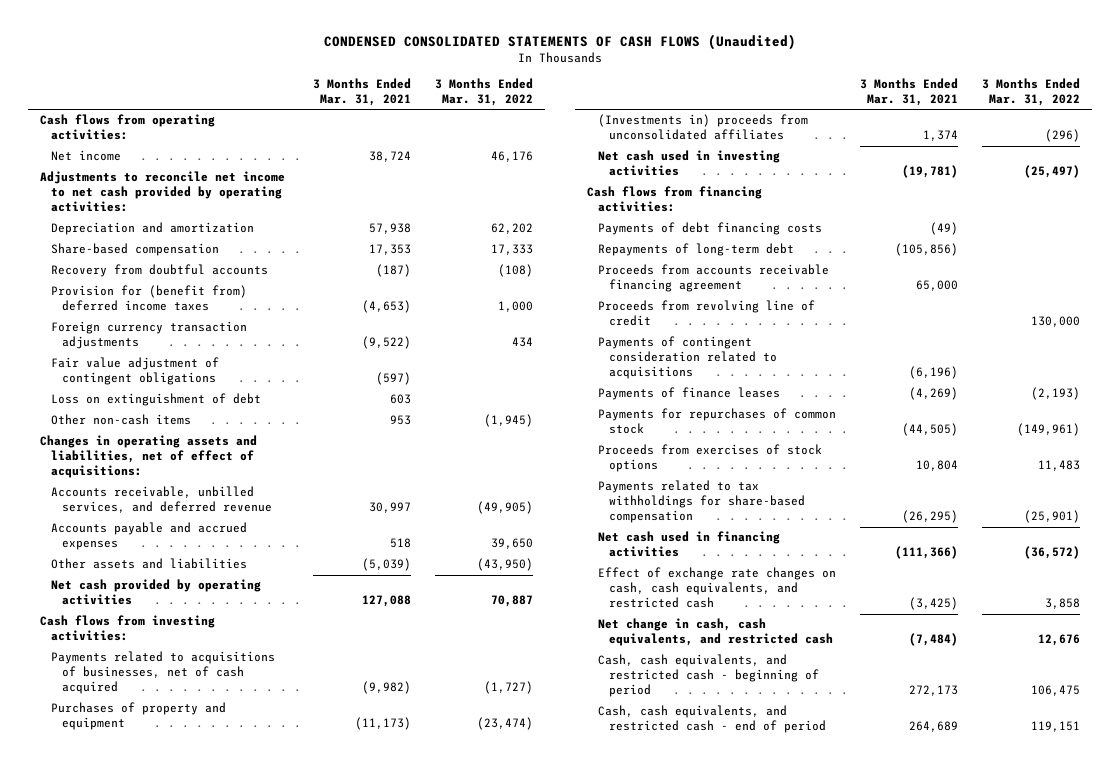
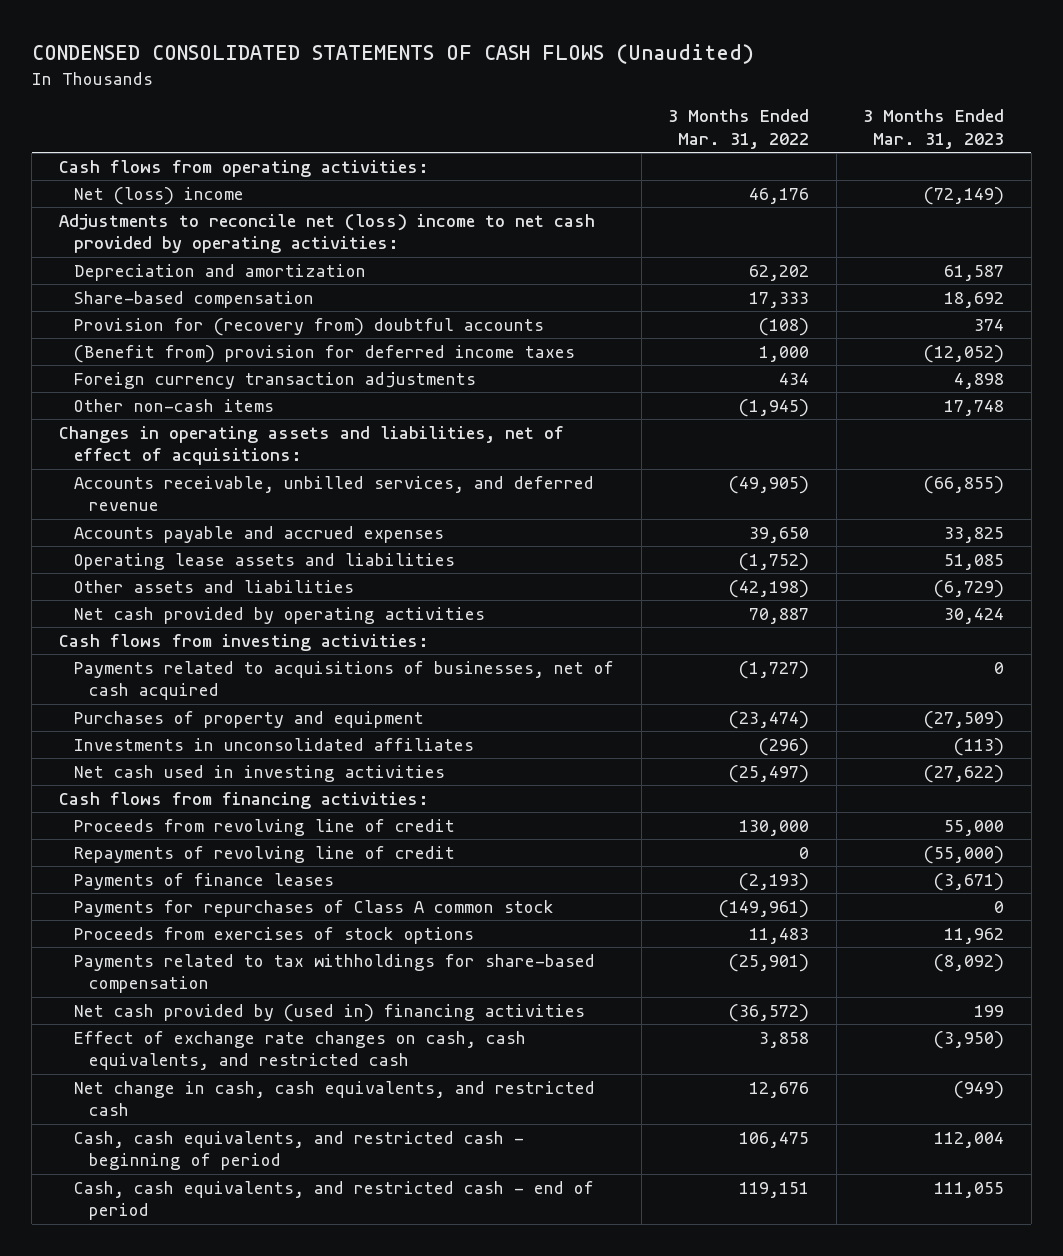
- | 3 Months Ended Mar. 31, 2021 | 3 Months Ended Mar. 31, 2022
+ | 3 Months Ended Mar. 31, 2022 | 3 Months Ended Mar. 31, 2023
- Net income | 38,724 | 46,176
- Adjustments to reconcile net income to net cash provided by operating activities:
+ Net (loss) income | 46,176 | (72,149)
+ Adjustments to reconcile net (loss) income to net cash provided by operating activities:
- Recovery from doubtful accounts | (187) | (108)
- Provision for (benefit from) deferred income taxes | (4,653) | 1,000
+ Provision for (recovery from) doubtful accounts | (108) | 374
+ (Benefit from) provision for deferred income taxes | 1,000 | (12,052)
- Fair value adjustment of contingent obligations | (597) |
- Loss on extinguishment of debt | 603 |
- Other assets and liabilities | (5,039) | (43,950)
+ Operating lease assets and liabilities | (1,752) | 51,085
+ Other assets and liabilities | (42,198) | (6,729)
- (Investments in) proceeds from unconsolidated affiliates | 1,374 | (296)
+ Investments in unconsolidated affiliates | (296) | (113)
- Payments of debt financing costs | (49) |
- Repayments of long-term debt | (105,856) |
- Proceeds from accounts receivable financing agreement | 65,000 |
- Payments of contingent consideration related to acquisitions | (6,196) |
+ Repayments of revolving line of credit | 0 | (55,000)
- Payments for repurchases of common stock | (44,505) | (149,961)
+ Payments for repurchases of Class A common stock | (149,961) | 0
- Net cash used in financing activities | (111,366) | (36,572)
+ Net cash provided by (used in) financing activities | (36,572) | 199

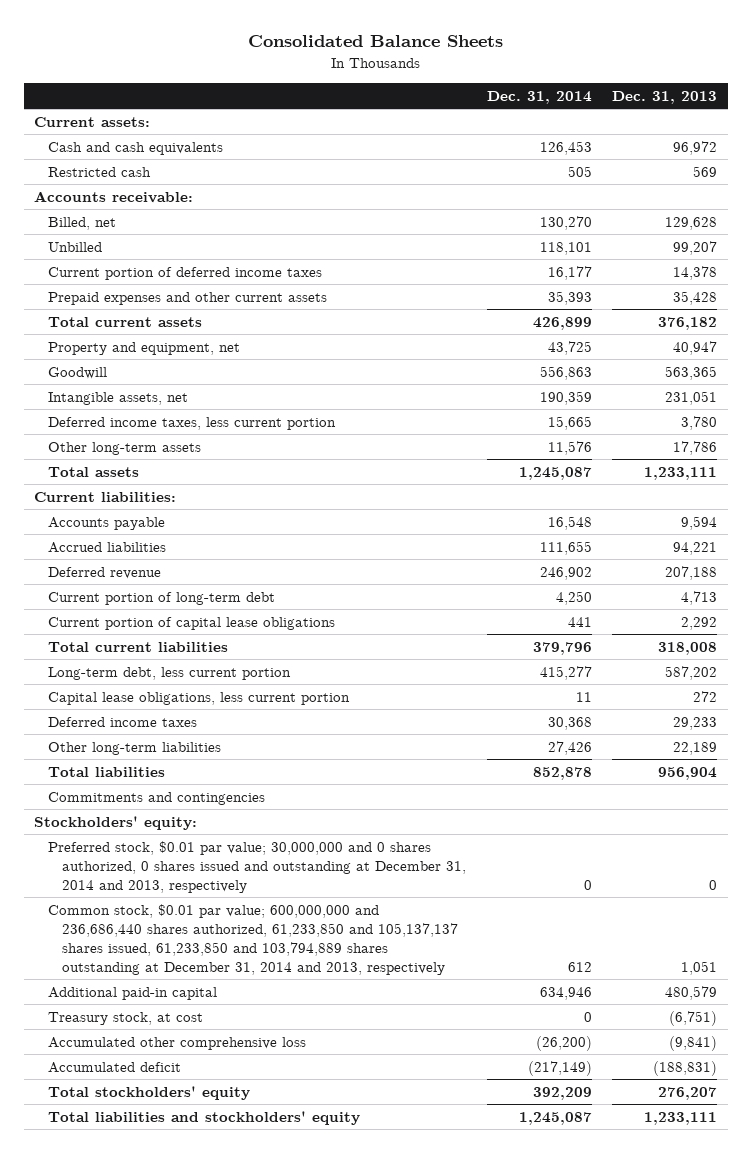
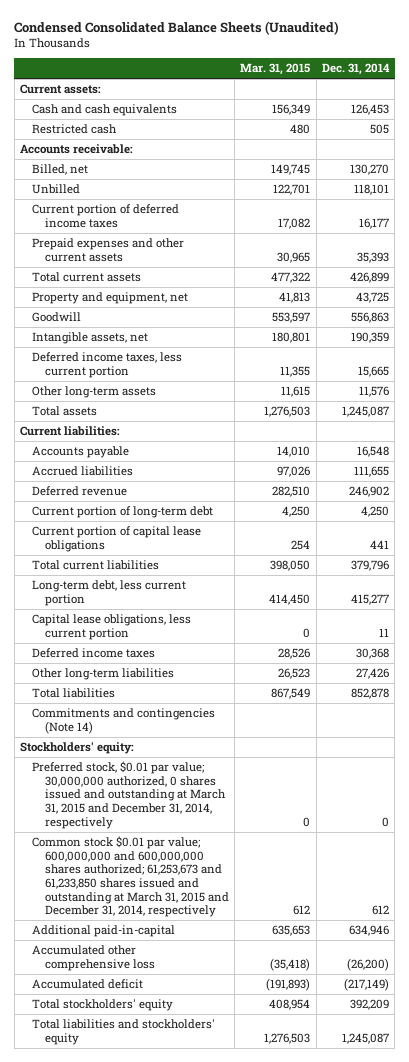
- Consolidated Balance Sheets
+ Condensed Consolidated Balance Sheets (Unaudited)
- | Dec. 31, 2014 | Dec. 31, 2013
+ | Mar. 31, 2015 | Dec. 31, 2014
- Commitments and contingencies
+ Commitments and contingencies (Note 14)
- Preferred stock, $0.01 par value; 30,000,000 and 0 shares authorized, 0 shares issued and outstanding at December 31, 2014 and 2013, respectively | 0 | 0
- Common stock, $0.01 par value; 600,000,000 and 236,686,440 shares authorized, 61,233,850 and 105,137,137 shares issued, 61,233,850 and 103,794,889 shares outstanding at December 31, 2014 and 2013, respectively | 612 | 1,051
- Additional paid-in capital | 634,946 | 480,579
- Treasury stock, at cost | 0 | (6,751)
+ Preferred stock, $0.01 par value; 30,000,000 authorized, 0 shares issued and outstanding at March 31, 2015 and December 31, 2014, respectively | 0 | 0
+ Common stock $0.01 par value; 600,000,000 and 600,000,000 shares authorized; 61,253,673 and 61,233,850 shares issued and outstanding at March 31, 2015 and December 31, 2014, respectively | 612 | 612
+ Additional paid-in-capital | 635,653 | 634,946

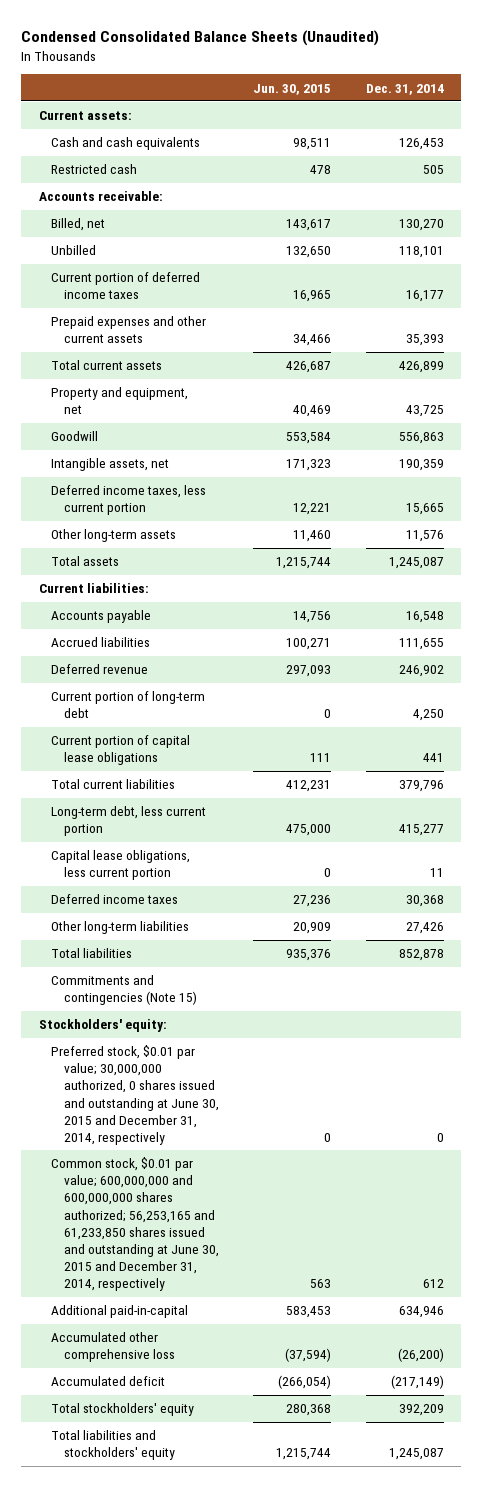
- | Mar. 31, 2015 | Dec. 31, 2014
+ | Jun. 30, 2015 | Dec. 31, 2014
- Commitments and contingencies (Note 14)
+ Commitments and contingencies (Note 15)
- Preferred stock, $0.01 par value; 30,000,000 authorized, 0 shares issued and outstanding at March 31, 2015 and December 31, 2014, respectively | 0 | 0
- Common stock $0.01 par value; 600,000,000 and 600,000,000 shares authorized; 61,253,673 and 61,233,850 shares issued and outstanding at March 31, 2015 and December 31, 2014, respectively | 612 | 612
+ Preferred stock, $0.01 par value; 30,000,000 authorized, 0 shares issued and outstanding at June 30, 2015 and December 31, 2014, respectively | 0 | 0
+ Common stock, $0.01 par value; 600,000,000 and 600,000,000 shares authorized; 56,253,165 and 61,233,850 shares issued and outstanding at June 30, 2015 and December 31, 2014, respectively | 563 | 612

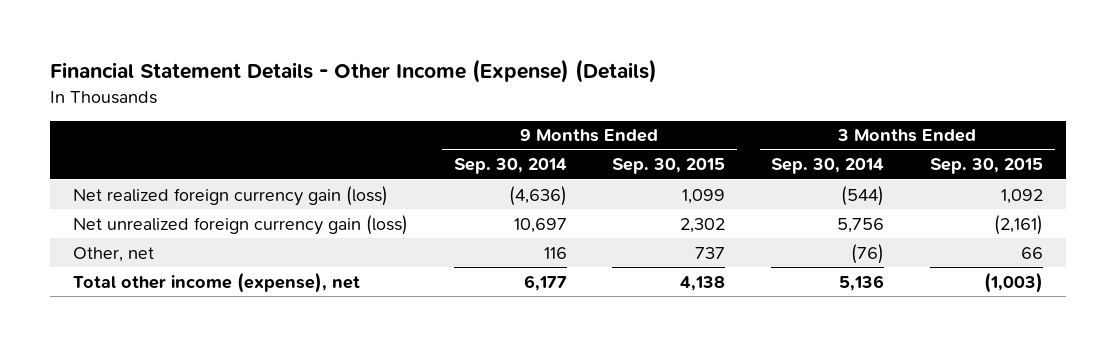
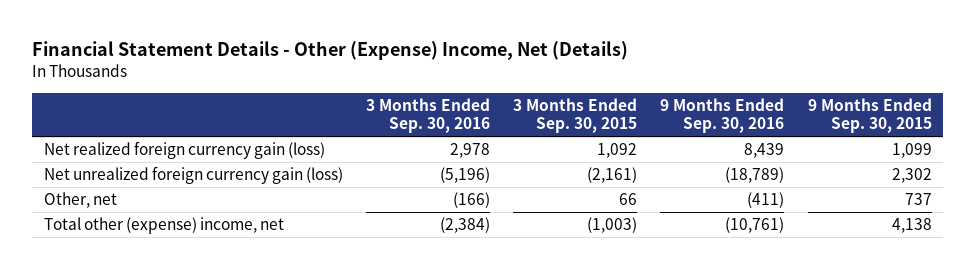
- Financial Statement Details - Other Income (Expense) (Details)
+ Financial Statement Details - Other (Expense) Income, Net (Details)
- | 9 Months Ended Sep. 30, 2014 | 9 Months Ended Sep. 30, 2015 | 3 Months Ended Sep. 30, 2014 | 3 Months Ended Sep. 30, 2015
+ | 3 Months Ended Sep. 30, 2016 | 3 Months Ended Sep. 30, 2015 | 9 Months Ended Sep. 30, 2016 | 9 Months Ended Sep. 30, 2015
- Total other income (expense), net | 6,177 | 4,138 | 5,136 | (1,003)
+ Total other (expense) income, net | (2,384) | (1,003) | (10,761) | 4,138

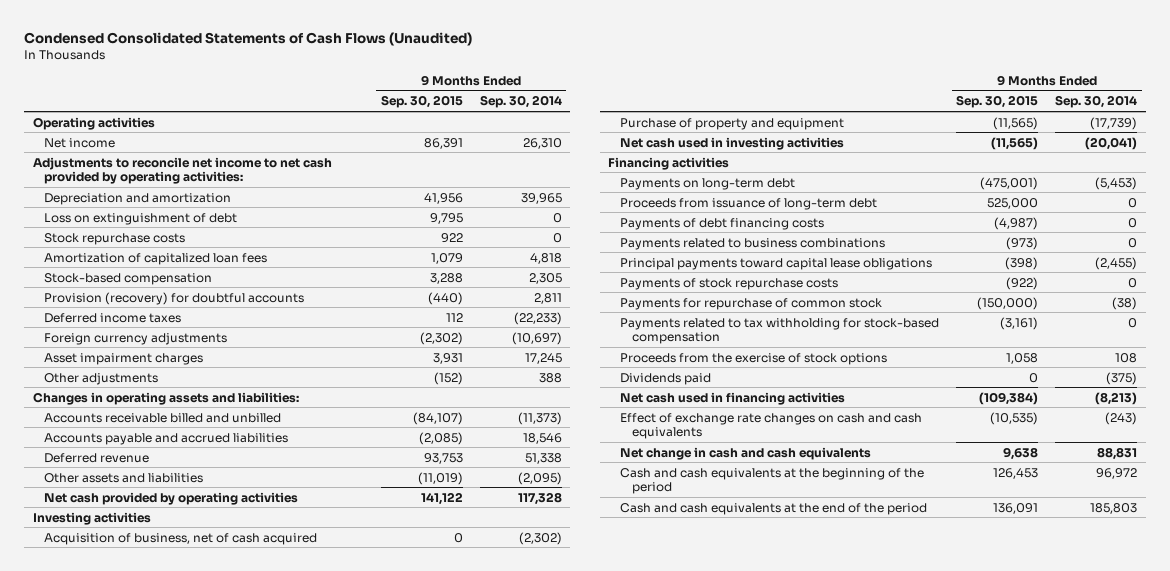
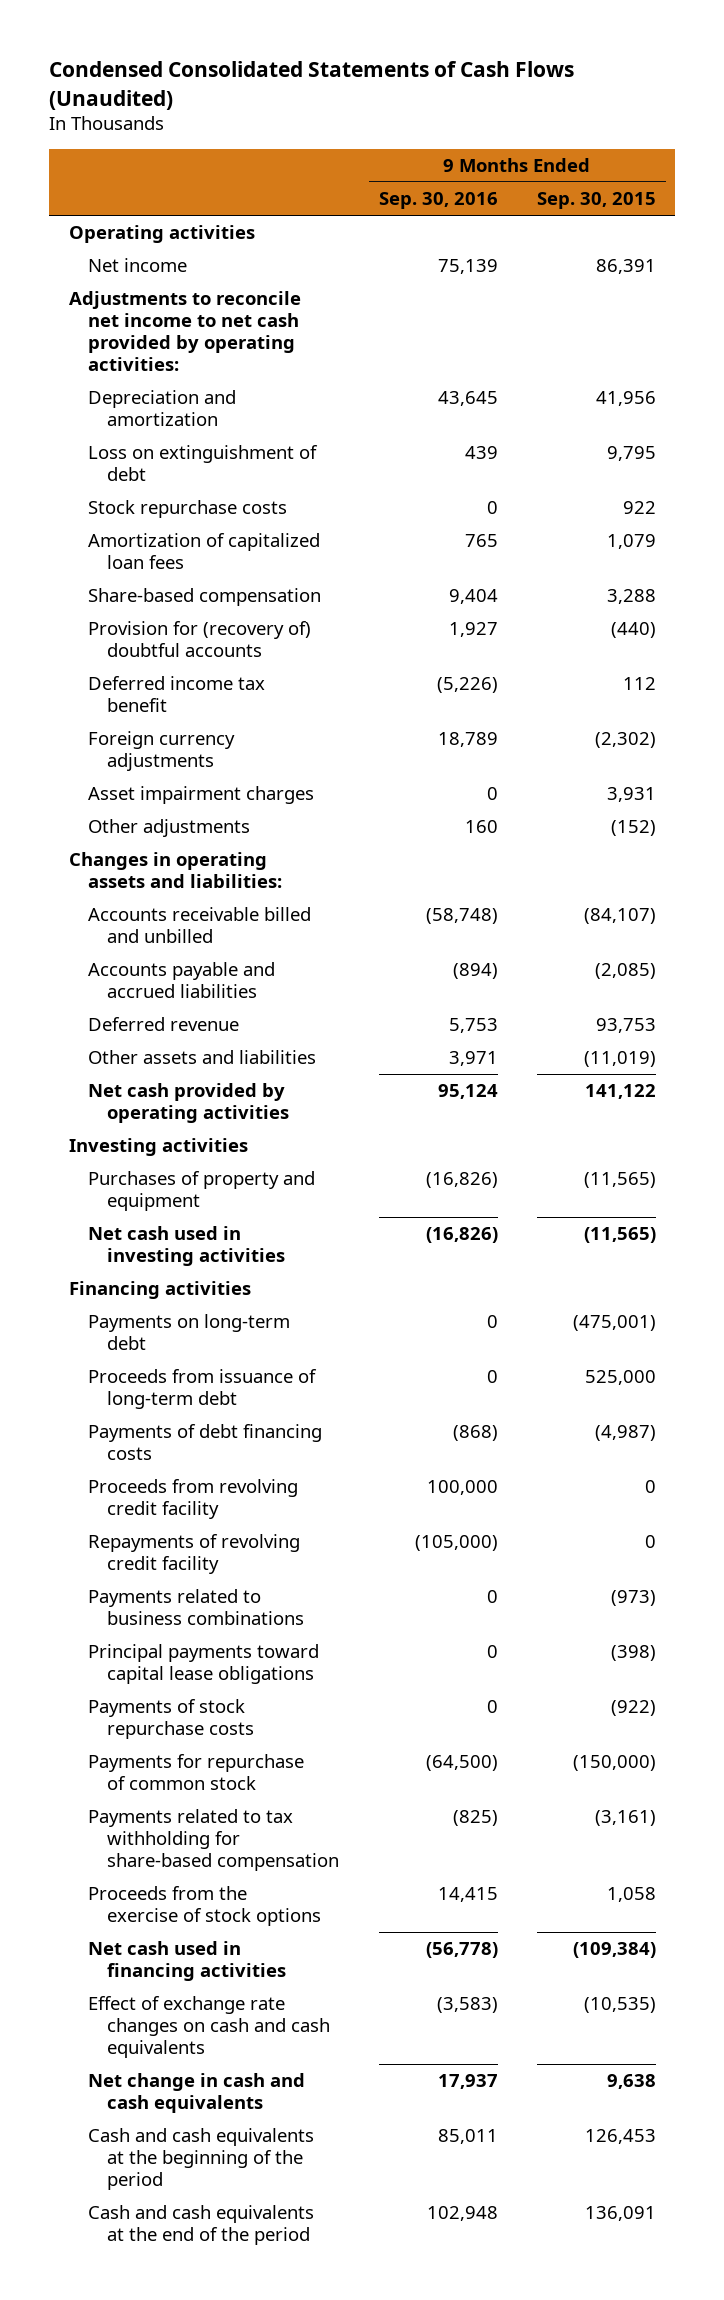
- | 9 Months Ended Sep. 30, 2015 | 9 Months Ended Sep. 30, 2014
+ | 9 Months Ended Sep. 30, 2016 | 9 Months Ended Sep. 30, 2015
- Stock-based compensation | 3,288 | 2,305
- Provision (recovery) for doubtful accounts | (440) | 2,811
- Deferred income taxes | 112 | (22,233)
+ Share-based compensation | 9,404 | 3,288
+ Provision for (recovery of) doubtful accounts | 1,927 | (440)
+ Deferred income tax benefit | (5,226) | 112
- Acquisition of business, net of cash acquired | 0 | (2,302)
- Purchase of property and equipment | (11,565) | (17,739)
+ Purchases of property and equipment | (16,826) | (11,565)
+ Proceeds from revolving credit facility | 100,000 | 0
+ Repayments of revolving credit facility | (105,000) | 0
- Payments related to tax withholding for stock-based compensation | (3,161) | 0
+ Payments related to tax withholding for share-based compensation | (825) | (3,161)
- Dividends paid | 0 | (375)

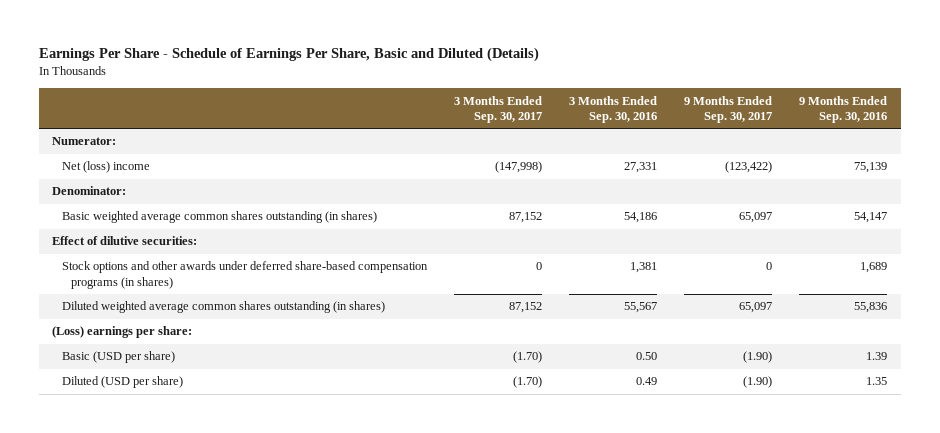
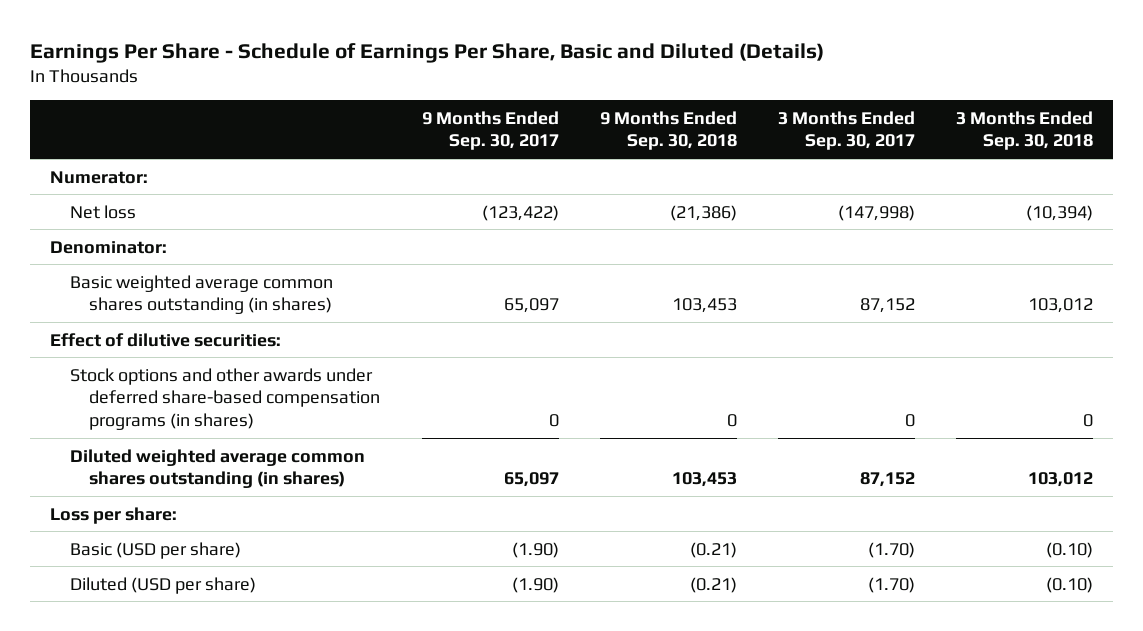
- | 3 Months Ended Sep. 30, 2017 | 3 Months Ended Sep. 30, 2016 | 9 Months Ended Sep. 30, 2017 | 9 Months Ended Sep. 30, 2016
+ | 9 Months Ended Sep. 30, 2017 | 9 Months Ended Sep. 30, 2018 | 3 Months Ended Sep. 30, 2017 | 3 Months Ended Sep. 30, 2018
- Net (loss) income | (147,998) | 27,331 | (123,422) | 75,139
+ Net loss | (123,422) | (21,386) | (147,998) | (10,394)
- (Loss) earnings per share:
+ Loss per share:

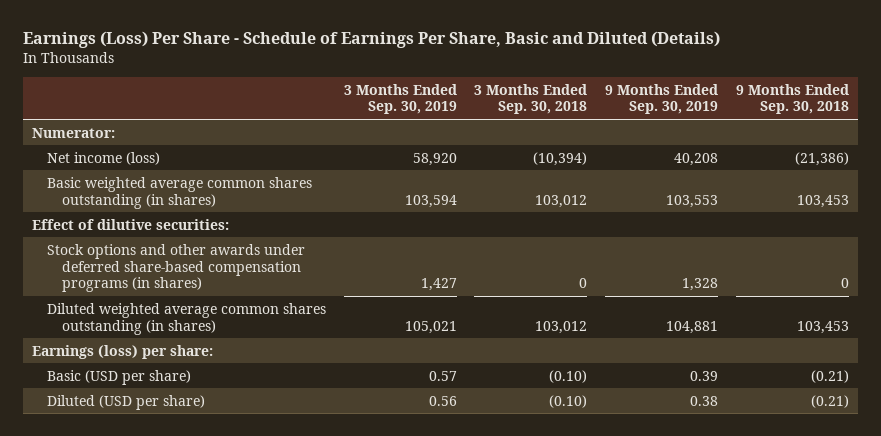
- Earnings Per Share - Schedule of Earnings Per Share, Basic and Diluted (Details)
+ Earnings (Loss) Per Share - Schedule of Earnings Per Share, Basic and Diluted (Details)
- | 9 Months Ended Sep. 30, 2017 | 9 Months Ended Sep. 30, 2018 | 3 Months Ended Sep. 30, 2017 | 3 Months Ended Sep. 30, 2018
+ | 3 Months Ended Sep. 30, 2019 | 3 Months Ended Sep. 30, 2018 | 9 Months Ended Sep. 30, 2019 | 9 Months Ended Sep. 30, 2018
- Net loss | (123,422) | (21,386) | (147,998) | (10,394)
- Denominator:
+ Net income (loss) | 58,920 | (10,394) | 40,208 | (21,386)
- Loss per share:
+ Earnings (loss) per share:

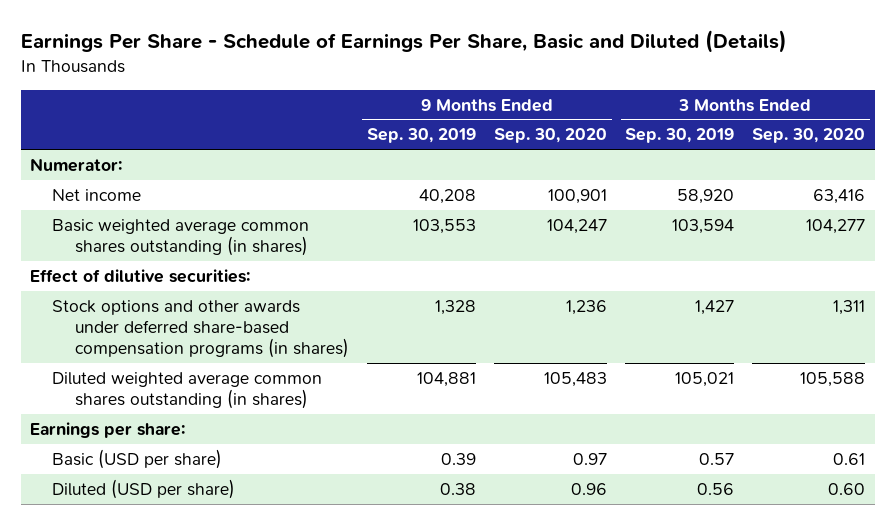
- Earnings (Loss) Per Share - Schedule of Earnings Per Share, Basic and Diluted (Details)
+ Earnings Per Share - Schedule of Earnings Per Share, Basic and Diluted (Details)
- | 3 Months Ended Sep. 30, 2019 | 3 Months Ended Sep. 30, 2018 | 9 Months Ended Sep. 30, 2019 | 9 Months Ended Sep. 30, 2018
+ | 9 Months Ended Sep. 30, 2019 | 9 Months Ended Sep. 30, 2020 | 3 Months Ended Sep. 30, 2019 | 3 Months Ended Sep. 30, 2020
- Net income (loss) | 58,920 | (10,394) | 40,208 | (21,386)
+ Net income | 40,208 | 100,901 | 58,920 | 63,416
- Earnings (loss) per share:
+ Earnings per share:

